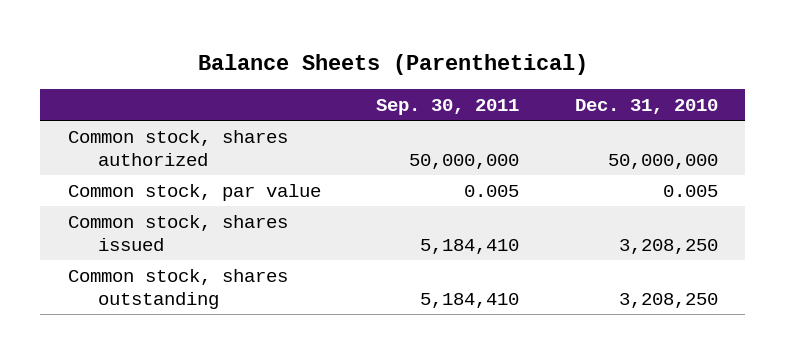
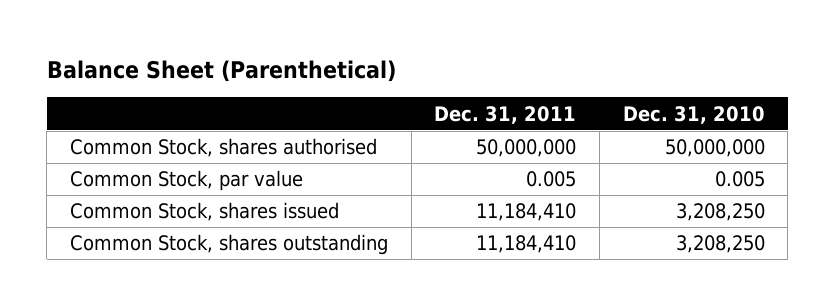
- Balance Sheets (Parenthetical)
+ Balance Sheet (Parenthetical)
- | Sep. 30, 2011 | Dec. 31, 2010
+ | Dec. 31, 2011 | Dec. 31, 2010
- Common stock, shares authorized | 50,000,000 | 50,000,000
- Common stock, par value | 0.005 | 0.005
- Common stock, shares issued | 5,184,410 | 3,208,250
- Common stock, shares outstanding | 5,184,410 | 3,208,250
+ Common Stock, shares authorised | 50,000,000 | 50,000,000
+ Common Stock, par value | 0.005 | 0.005
+ Common Stock, shares issued | 11,184,410 | 3,208,250
+ Common Stock, shares outstanding | 11,184,410 | 3,208,250

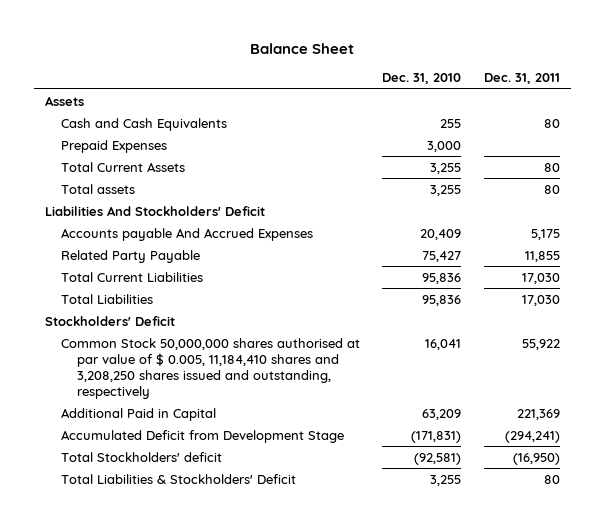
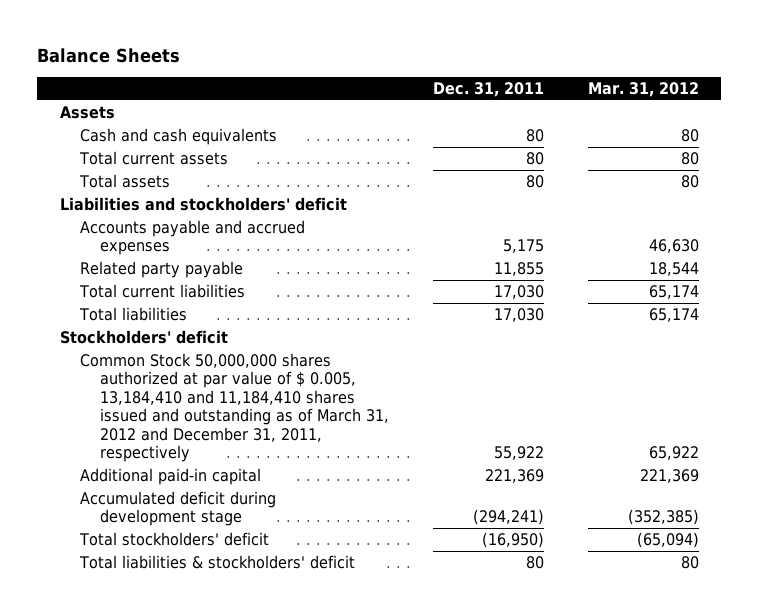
- Balance Sheet
+ Balance Sheets
- | Dec. 31, 2010 | Dec. 31, 2011
+ | Dec. 31, 2011 | Mar. 31, 2012
- Cash and Cash Equivalents | 255 | 80
- Prepaid Expenses | 3,000 |
- Total Current Assets | 3,255 | 80
+ Cash and cash equivalents | 80 | 80
+ Total current assets | 80 | 80
- Liabilities And Stockholders' Deficit
- Accounts payable And Accrued Expenses | 20,409 | 5,175
- Related Party Payable | 75,427 | 11,855
- Total Current Liabilities | 95,836 | 17,030
- Total Liabilities | 95,836 | 17,030
- Stockholders' Deficit
- Common Stock 50,000,000 shares authorised at par value of $ 0.005, 11,184,410 shares and 3,208,250 shares issued and outstanding, respectively | 16,041 | 55,922
- Additional Paid in Capital | 63,209 | 221,369
- Accumulated Deficit from Development Stage | (171,831) | (294,241)
- Total Stockholders' deficit | (92,581) | (16,950)
- Total Liabilities & Stockholders' Deficit | 3,255 | 80
+ Liabilities and stockholders' deficit
+ Accounts payable and accrued expenses | 5,175 | 46,630
+ Related party payable | 11,855 | 18,544
+ Total current liabilities | 17,030 | 65,174
+ Total liabilities | 17,030 | 65,174
+ Stockholders' deficit
+ Common Stock 50,000,000 shares authorized at par value of $ 0.005, 13,184,410 and 11,184,410 shares issued and outstanding as of March 31, 2012 and December 31, 2011, respectively | 55,922 | 65,922
+ Additional paid-in capital | 221,369 | 221,369
+ Accumulated deficit during development stage | (294,241) | (352,385)
+ Total stockholders' deficit | (16,950) | (65,094)
+ Total liabilities & stockholders' deficit | 80 | 80

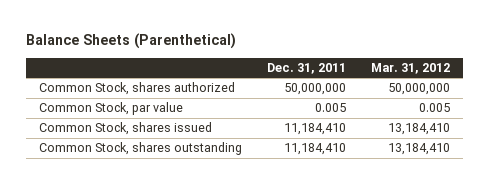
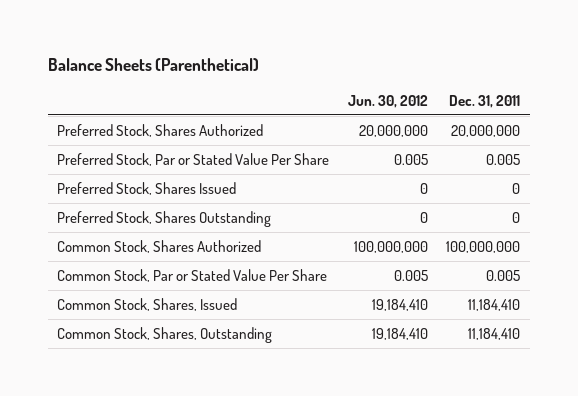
- | Dec. 31, 2011 | Mar. 31, 2012
+ | Jun. 30, 2012 | Dec. 31, 2011
- Common Stock, shares authorized | 50,000,000 | 50,000,000
- Common Stock, par value | 0.005 | 0.005
- Common Stock, shares issued | 11,184,410 | 13,184,410
- Common Stock, shares outstanding | 11,184,410 | 13,184,410
+ Preferred Stock, Shares Authorized | 20,000,000 | 20,000,000
+ Preferred Stock, Par or Stated Value Per Share | 0.005 | 0.005
+ Preferred Stock, Shares Issued | 0 | 0
+ Preferred Stock, Shares Outstanding | 0 | 0
+ Common Stock, Shares Authorized | 100,000,000 | 100,000,000
+ Common Stock, Par or Stated Value Per Share | 0.005 | 0.005
+ Common Stock, Shares, Issued | 19,184,410 | 11,184,410
+ Common Stock, Shares, Outstanding | 19,184,410 | 11,184,410

